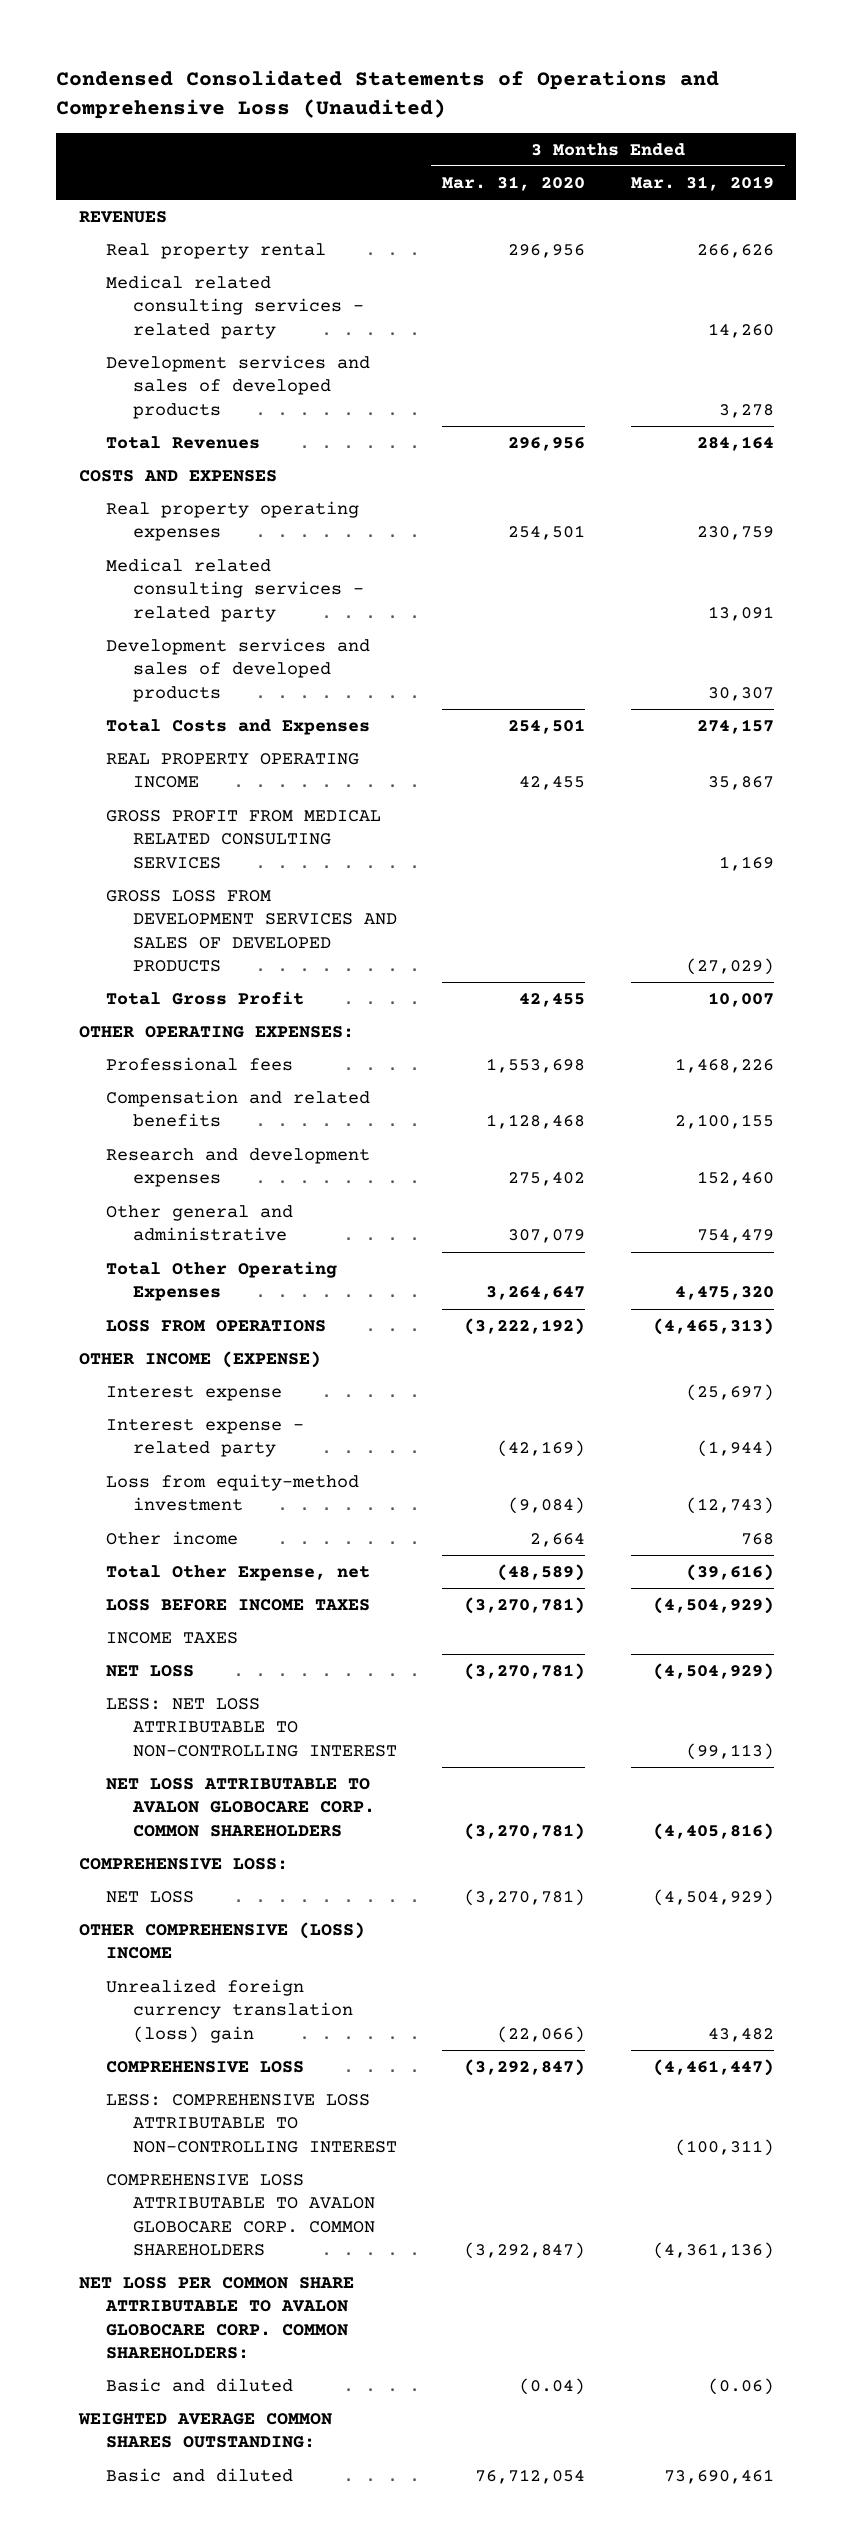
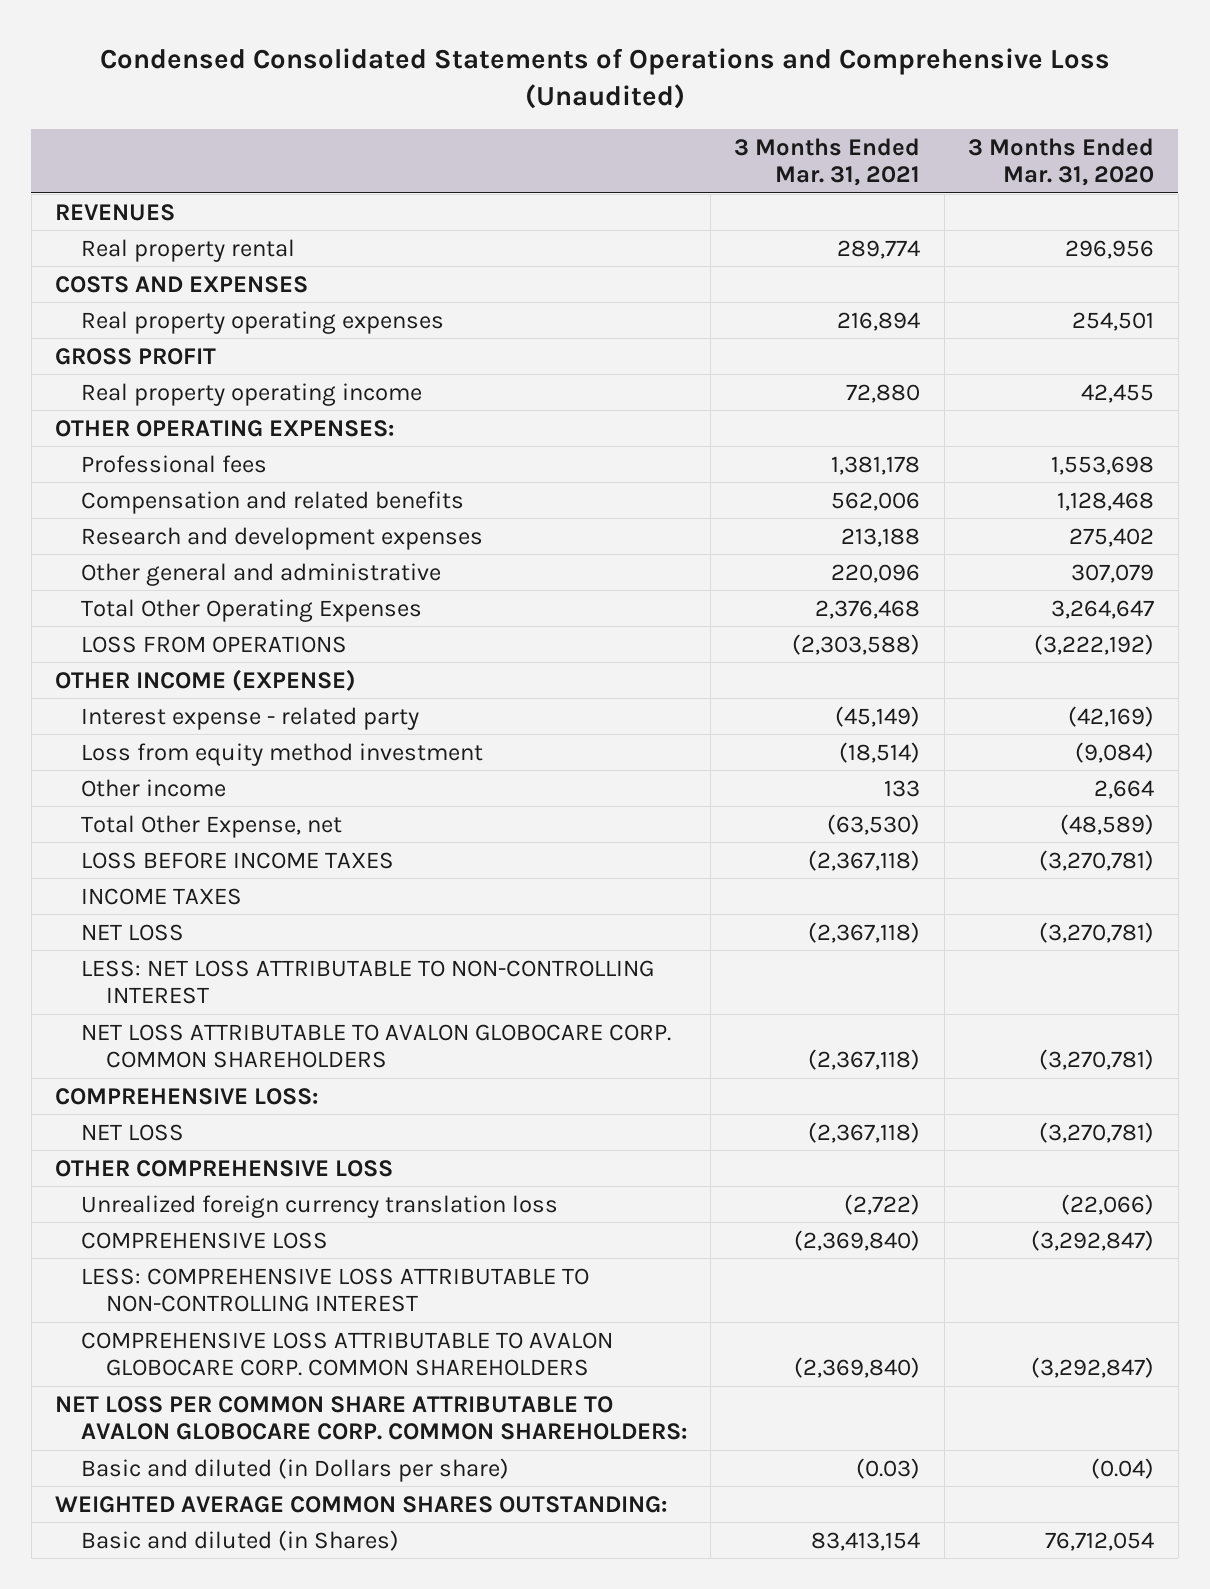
- | 3 Months Ended Mar. 31, 2020 | 3 Months Ended Mar. 31, 2019
+ | 3 Months Ended Mar. 31, 2021 | 3 Months Ended Mar. 31, 2020
- Medical related consulting services - related party | | 14,260
- Development services and sales of developed products | | 3,278
- Total Revenues | 296,956 | 284,164
- Medical related consulting services - related party | | 13,091
- Development services and sales of developed products | | 30,307
- Total Costs and Expenses | 254,501 | 274,157
- REAL PROPERTY OPERATING INCOME | 42,455 | 35,867
- GROSS PROFIT FROM MEDICAL RELATED CONSULTING SERVICES | | 1,169
- GROSS LOSS FROM DEVELOPMENT SERVICES AND SALES OF DEVELOPED PRODUCTS | | (27,029)
- Total Gross Profit | 42,455 | 10,007
+ GROSS PROFIT
+ Real property operating income | 72,880 | 42,455
- Interest expense | | (25,697)
- Loss from equity-method investment | (9,084) | (12,743)
+ Loss from equity method investment | (18,514) | (9,084)
- OTHER COMPREHENSIVE (LOSS) INCOME
- Unrealized foreign currency translation (loss) gain | (22,066) | 43,482
+ OTHER COMPREHENSIVE LOSS
+ Unrealized foreign currency translation loss | (2,722) | (22,066)
- Basic and diluted | (0.04) | (0.06)
+ Basic and diluted (in Dollars per share) | (0.03) | (0.04)
- Basic and diluted | 76,712,054 | 73,690,461
+ Basic and diluted (in Shares) | 83,413,154 | 76,712,054

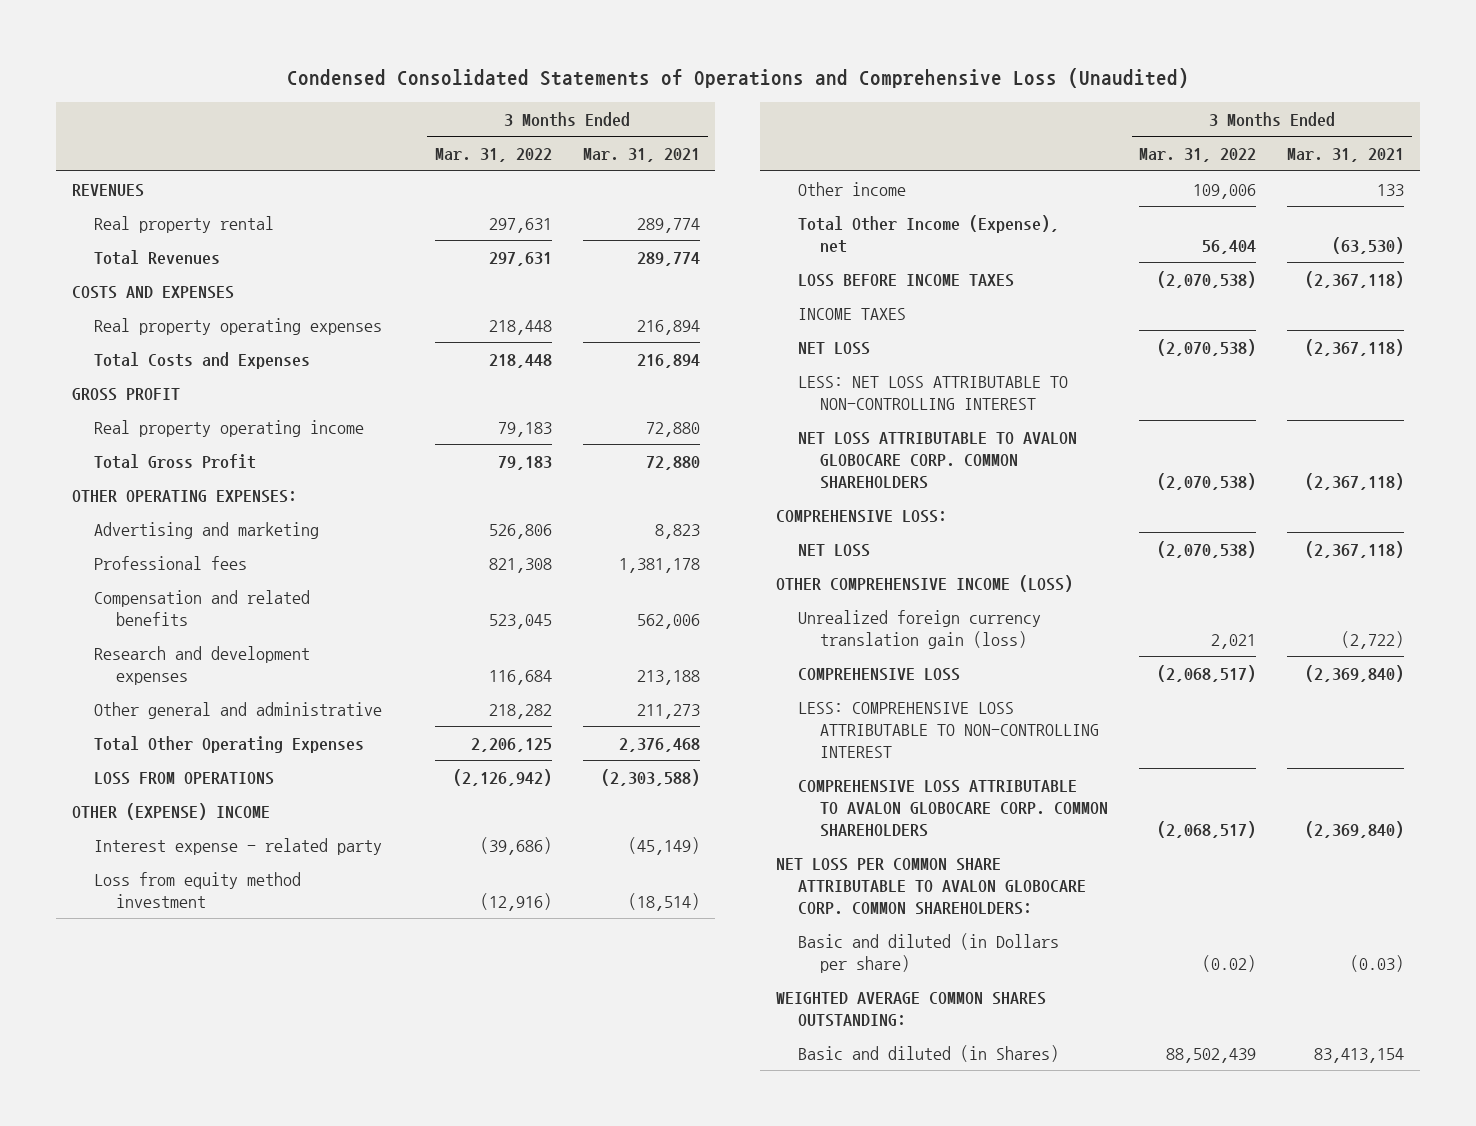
- | 3 Months Ended Mar. 31, 2021 | 3 Months Ended Mar. 31, 2020
+ | 3 Months Ended Mar. 31, 2022 | 3 Months Ended Mar. 31, 2021
+ Total Revenues | 297,631 | 289,774
+ Total Costs and Expenses | 218,448 | 216,894
+ Total Gross Profit | 79,183 | 72,880
+ Advertising and marketing | 526,806 | 8,823
- Other general and administrative | 220,096 | 307,079
+ Other general and administrative | 218,282 | 211,273
- OTHER INCOME (EXPENSE)
+ OTHER (EXPENSE) INCOME
- Total Other Expense, net | (63,530) | (48,589)
+ Total Other Income (Expense), net | 56,404 | (63,530)
- OTHER COMPREHENSIVE LOSS
- Unrealized foreign currency translation loss | (2,722) | (22,066)
+ OTHER COMPREHENSIVE INCOME (LOSS)
+ Unrealized foreign currency translation gain (loss) | 2,021 | (2,722)

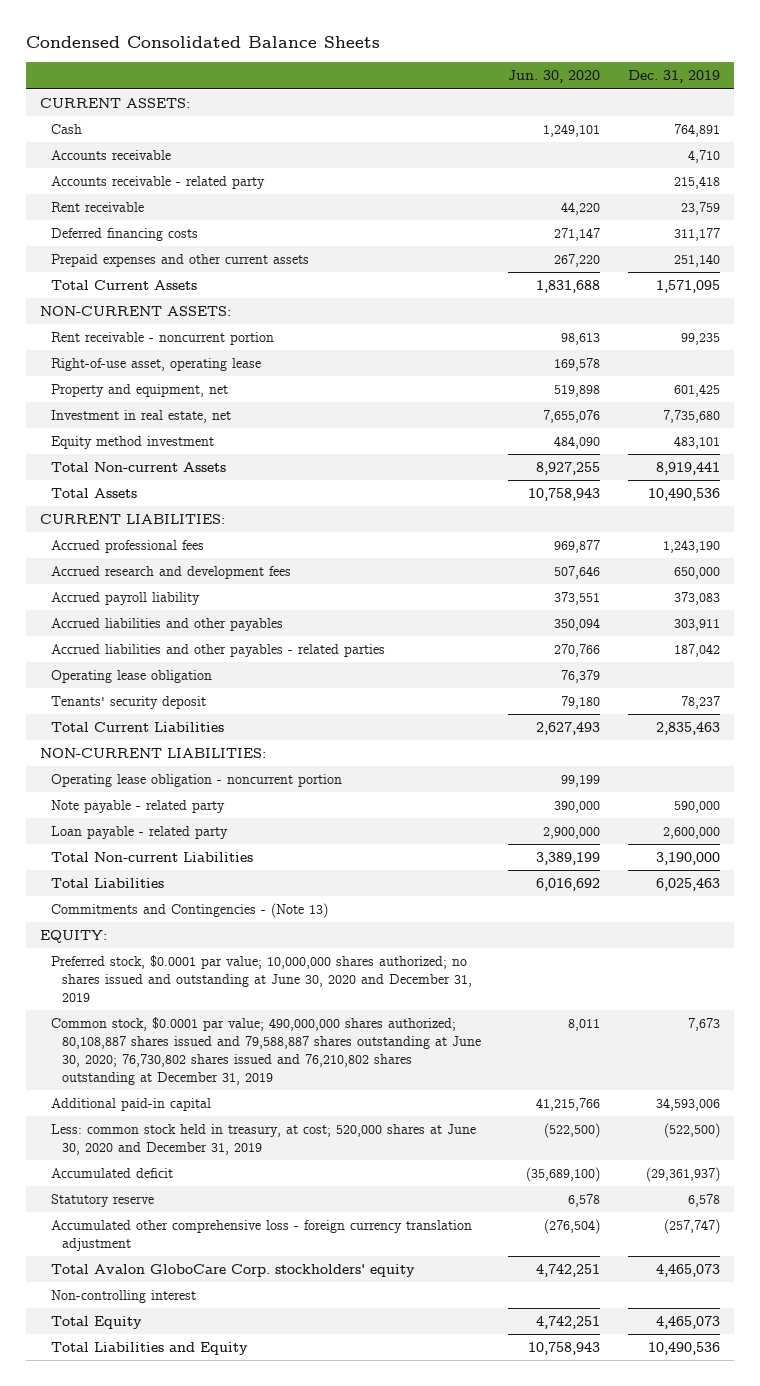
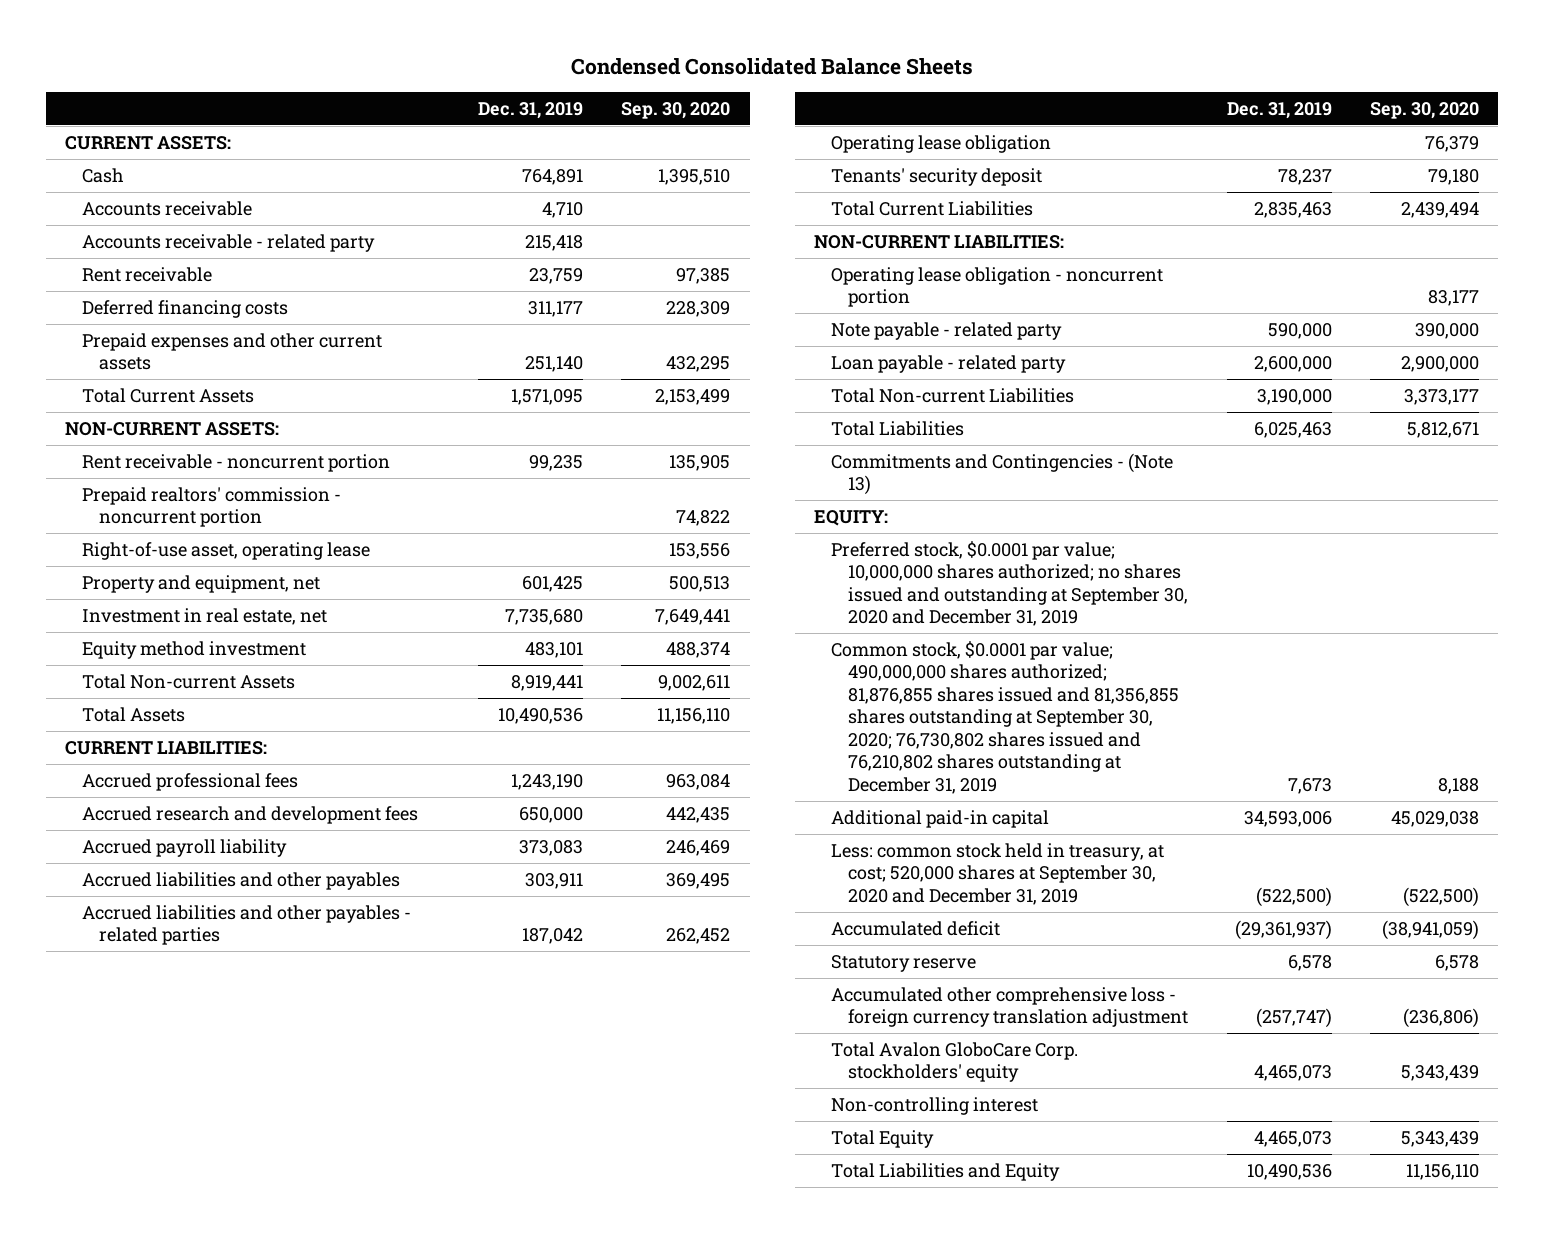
- | Jun. 30, 2020 | Dec. 31, 2019
+ | Dec. 31, 2019 | Sep. 30, 2020
+ Prepaid realtors' commission - noncurrent portion | | 74,822
- Preferred stock, $0.0001 par value; 10,000,000 shares authorized; no shares issued and outstanding at June 30, 2020 and December 31, 2019
- Common stock, $0.0001 par value; 490,000,000 shares authorized; 80,108,887 shares issued and 79,588,887 shares outstanding at June 30, 2020; 76,730,802 shares issued and 76,210,802 shares outstanding at December 31, 2019 | 8,011 | 7,673
+ Preferred stock, $0.0001 par value; 10,000,000 shares authorized; no shares issued and outstanding at September 30, 2020 and December 31, 2019
+ Common stock, $0.0001 par value; 490,000,000 shares authorized; 81,876,855 shares issued and 81,356,855 shares outstanding at September 30, 2020; 76,730,802 shares issued and 76,210,802 shares outstanding at December 31, 2019 | 7,673 | 8,188
- Less: common stock held in treasury, at cost; 520,000 shares at June 30, 2020 and December 31, 2019 | (522,500) | (522,500)
+ Less: common stock held in treasury, at cost; 520,000 shares at September 30, 2020 and December 31, 2019 | (522,500) | (522,500)

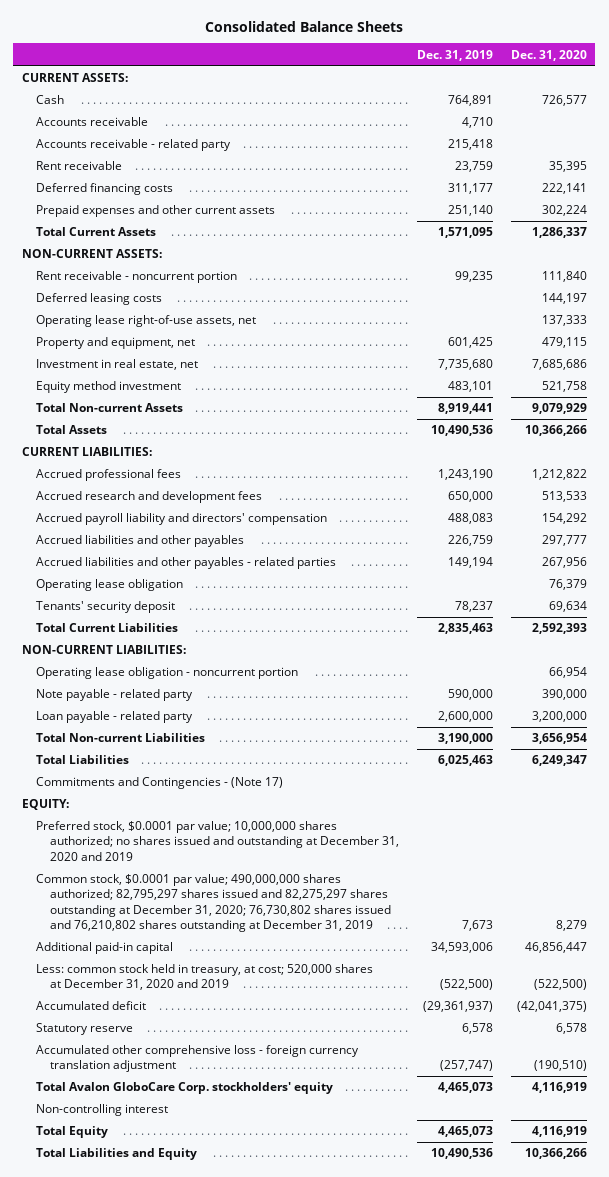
- Condensed Consolidated Balance Sheets
+ Consolidated Balance Sheets
- | Dec. 31, 2019 | Sep. 30, 2020
+ | Dec. 31, 2019 | Dec. 31, 2020
- Prepaid realtors' commission - noncurrent portion | | 74,822
- Right-of-use asset, operating lease | | 153,556
+ Deferred leasing costs | | 144,197
+ Operating lease right-of-use assets, net | | 137,333
- Accrued payroll liability | 373,083 | 246,469
- Accrued liabilities and other payables | 303,911 | 369,495
- Accrued liabilities and other payables - related parties | 187,042 | 262,452
+ Accrued payroll liability and directors' compensation | 488,083 | 154,292
+ Accrued liabilities and other payables | 226,759 | 297,777
+ Accrued liabilities and other payables - related parties | 149,194 | 267,956
- Commitments and Contingencies - (Note 13)
+ Commitments and Contingencies - (Note 17)
- Preferred stock, $0.0001 par value; 10,000,000 shares authorized; no shares issued and outstanding at September 30, 2020 and December 31, 2019
- Common stock, $0.0001 par value; 490,000,000 shares authorized; 81,876,855 shares issued and 81,356,855 shares outstanding at September 30, 2020; 76,730,802 shares issued and 76,210,802 shares outstanding at December 31, 2019 | 7,673 | 8,188
+ Preferred stock, $0.0001 par value; 10,000,000 shares authorized; no shares issued and outstanding at December 31, 2020 and 2019
+ Common stock, $0.0001 par value; 490,000,000 shares authorized; 82,795,297 shares issued and 82,275,297 shares outstanding at December 31, 2020; 76,730,802 shares issued and 76,210,802 shares outstanding at December 31, 2019 | 7,673 | 8,279
- Less: common stock held in treasury, at cost; 520,000 shares at September 30, 2020 and December 31, 2019 | (522,500) | (522,500)
+ Less: common stock held in treasury, at cost; 520,000 shares at December 31, 2020 and 2019 | (522,500) | (522,500)

